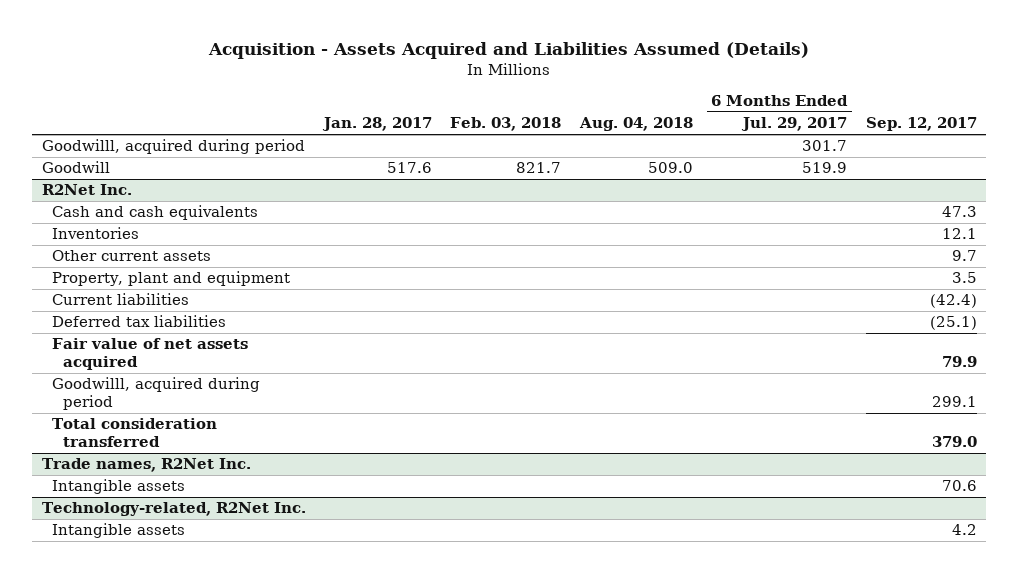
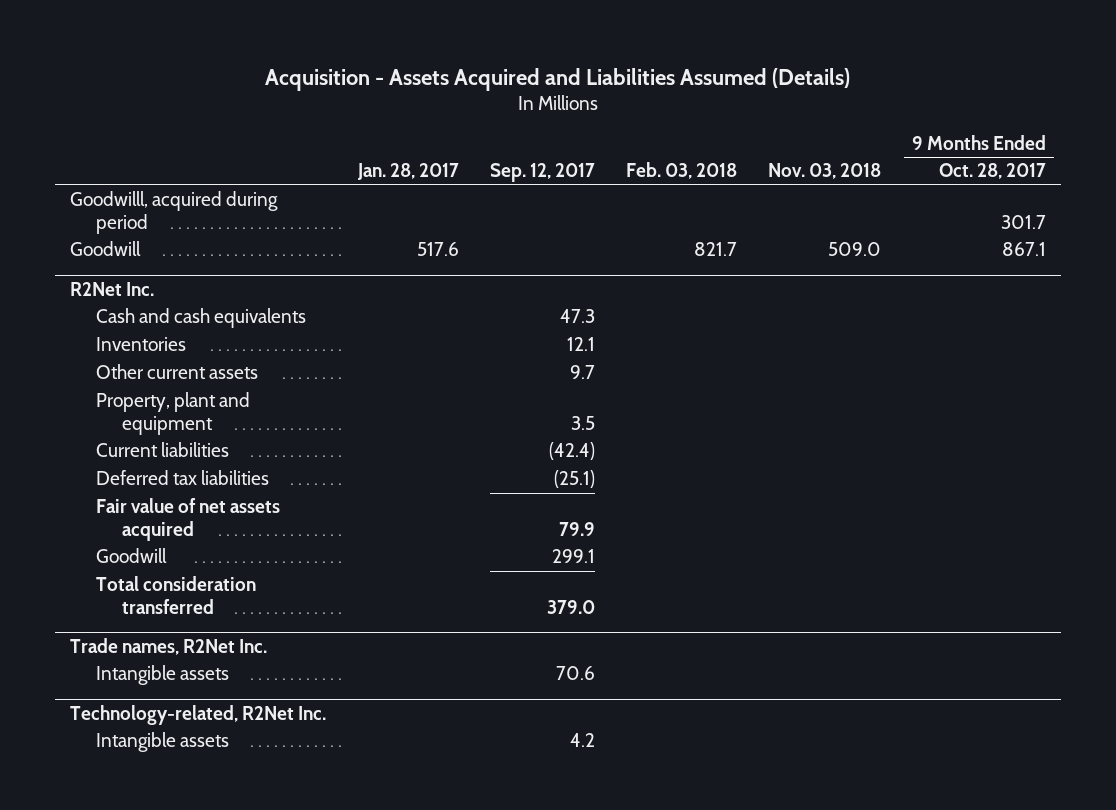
- | Jan. 28, 2017 | Feb. 03, 2018 | Aug. 04, 2018 | 6 Months Ended Jul. 29, 2017 | Sep. 12, 2017
+ | Jan. 28, 2017 | Sep. 12, 2017 | Feb. 03, 2018 | Nov. 03, 2018 | 9 Months Ended Oct. 28, 2017
@ R2Net Inc.
- Goodwilll, acquired during period | | | | | 299.1
+ Goodwill | | 299.1 | | |

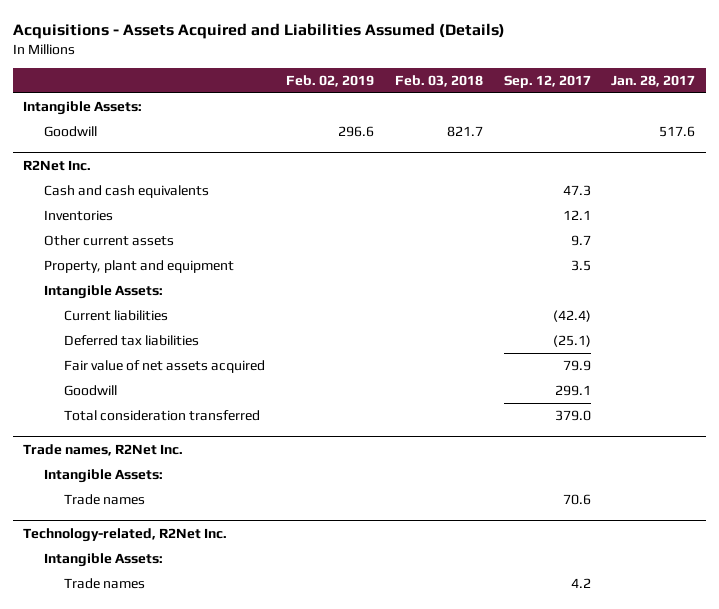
- Acquisition - Assets Acquired and Liabilities Assumed (Details)
+ Acquisitions - Assets Acquired and Liabilities Assumed (Details)
- | Jan. 28, 2017 | Sep. 12, 2017 | Feb. 03, 2018 | Nov. 03, 2018 | 9 Months Ended Oct. 28, 2017
+ | Feb. 02, 2019 | Feb. 03, 2018 | Sep. 12, 2017 | Jan. 28, 2017
- Goodwilll, acquired during period | | | | | 301.7
+ Intangible Assets:
@ R2Net Inc.
+ Intangible Assets:
@ Trade names, R2Net Inc.
- Intangible assets | | 70.6 | | |
+ Intangible Assets:
+ Trade names | | | 70.6 |
@ Technology-related, R2Net Inc.
- Intangible assets | | 4.2 | | |
+ Intangible Assets:
+ Trade names | | | 4.2 |

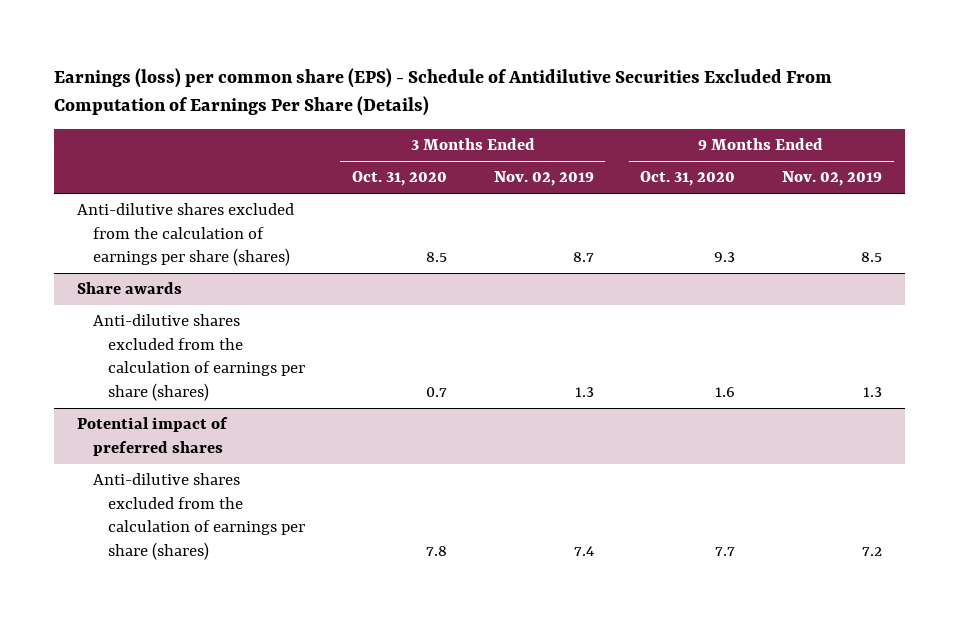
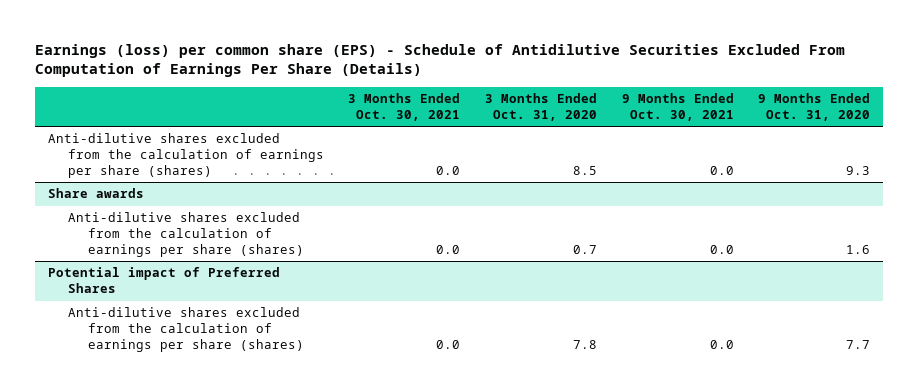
- | 3 Months Ended Oct. 31, 2020 | 3 Months Ended Nov. 02, 2019 | 9 Months Ended Oct. 31, 2020 | 9 Months Ended Nov. 02, 2019
+ | 3 Months Ended Oct. 30, 2021 | 3 Months Ended Oct. 31, 2020 | 9 Months Ended Oct. 30, 2021 | 9 Months Ended Oct. 31, 2020
- Potential impact of preferred shares
+ Potential impact of Preferred Shares

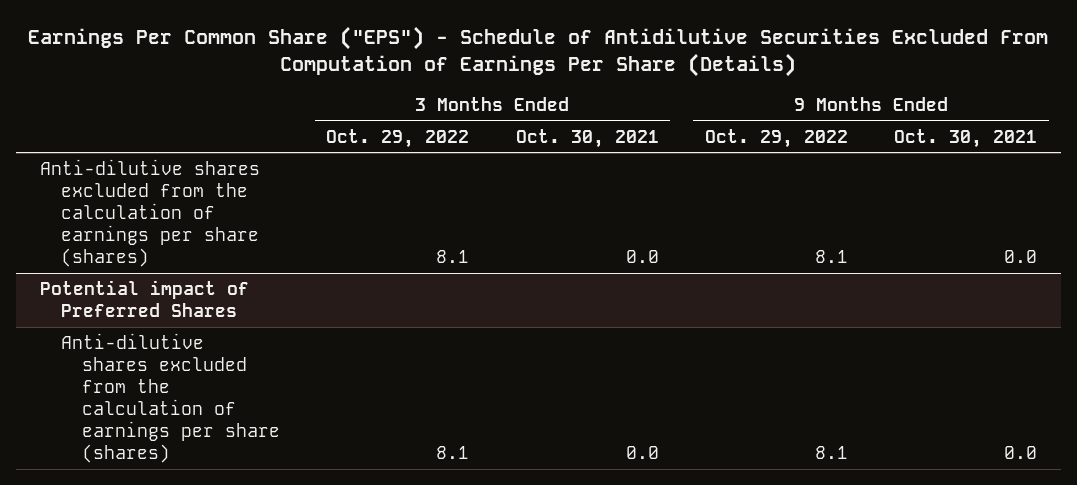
- Earnings (loss) per common share (EPS) - Schedule of Antidilutive Securities Excluded From Computation of Earnings Per Share (Details)
+ Earnings Per Common Share ("EPS") - Schedule of Antidilutive Securities Excluded From Computation of Earnings Per Share (Details)
- | 3 Months Ended Oct. 30, 2021 | 3 Months Ended Oct. 31, 2020 | 9 Months Ended Oct. 30, 2021 | 9 Months Ended Oct. 31, 2020
+ | 3 Months Ended Oct. 29, 2022 | 3 Months Ended Oct. 30, 2021 | 9 Months Ended Oct. 29, 2022 | 9 Months Ended Oct. 30, 2021
- Share awards
- Anti-dilutive shares excluded from the calculation of earnings per share (shares) | 0.0 | 0.7 | 0.0 | 1.6

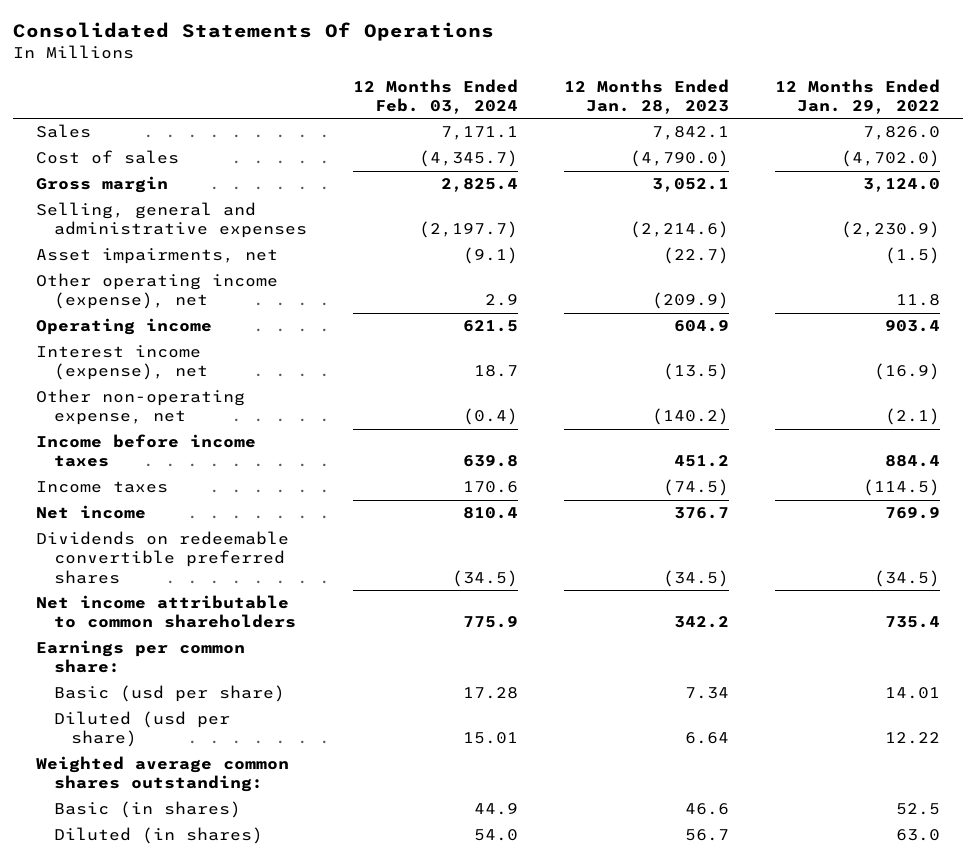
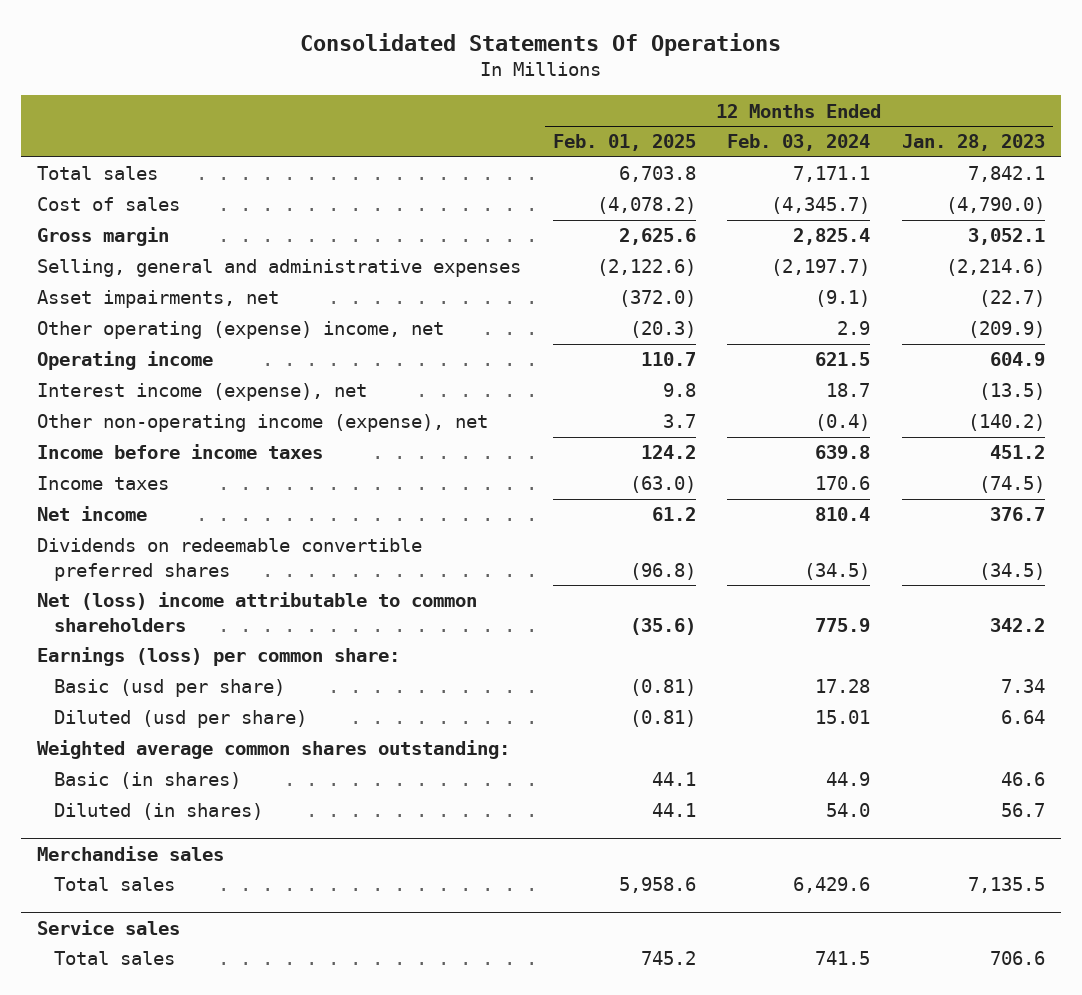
- | 12 Months Ended Feb. 03, 2024 | 12 Months Ended Jan. 28, 2023 | 12 Months Ended Jan. 29, 2022
+ | 12 Months Ended Feb. 01, 2025 | 12 Months Ended Feb. 03, 2024 | 12 Months Ended Jan. 28, 2023
- Sales | 7,171.1 | 7,842.1 | 7,826.0
+ Total sales | 6,703.8 | 7,171.1 | 7,842.1
- Other operating income (expense), net | 2.9 | (209.9) | 11.8
+ Other operating (expense) income, net | (20.3) | 2.9 | (209.9)
- Other non-operating expense, net | (0.4) | (140.2) | (2.1)
+ Other non-operating income (expense), net | 3.7 | (0.4) | (140.2)
- Net income attributable to common shareholders | 775.9 | 342.2 | 735.4
- Earnings per common share:
+ Net (loss) income attributable to common shareholders | (35.6) | 775.9 | 342.2
+ Earnings (loss) per common share:
+ Merchandise sales
+ Total sales | 5,958.6 | 6,429.6 | 7,135.5
+ Service sales
+ Total sales | 745.2 | 741.5 | 706.6

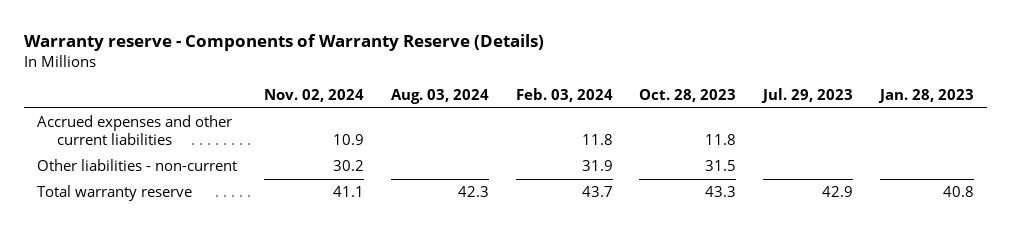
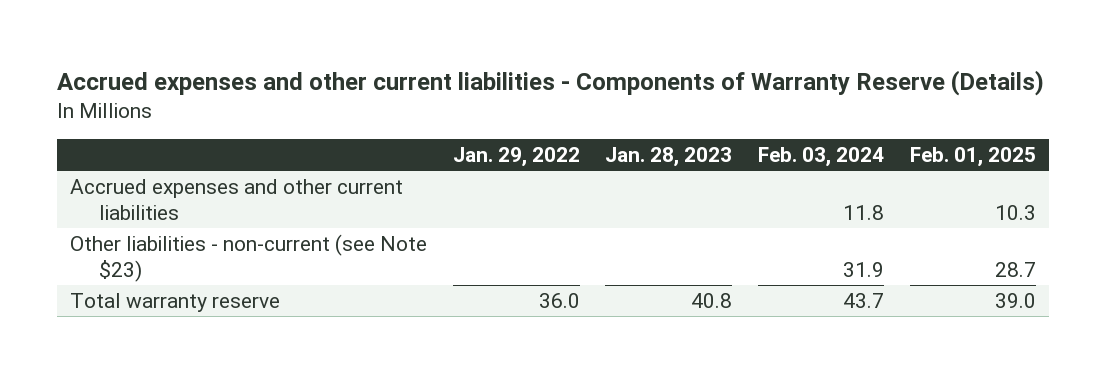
- Warranty reserve - Components of Warranty Reserve (Details)
+ Accrued expenses and other current liabilities - Components of Warranty Reserve (Details)
- | Nov. 02, 2024 | Aug. 03, 2024 | Feb. 03, 2024 | Oct. 28, 2023 | Jul. 29, 2023 | Jan. 28, 2023
+ | Jan. 29, 2022 | Jan. 28, 2023 | Feb. 03, 2024 | Feb. 01, 2025
- Other liabilities - non-current | 30.2 | | 31.9 | 31.5 | |
+ Other liabilities - non-current (see Note $23) | | | 31.9 | 28.7

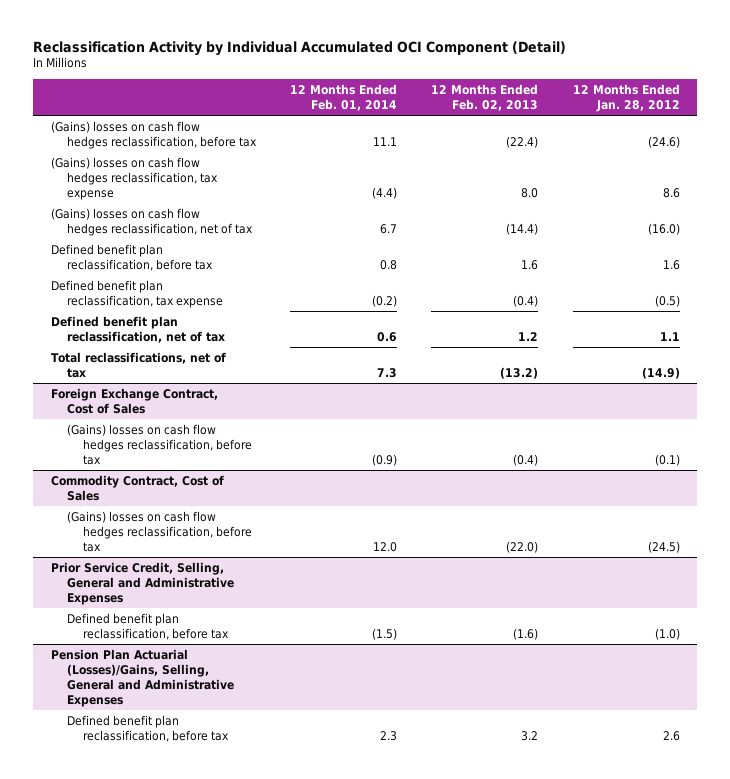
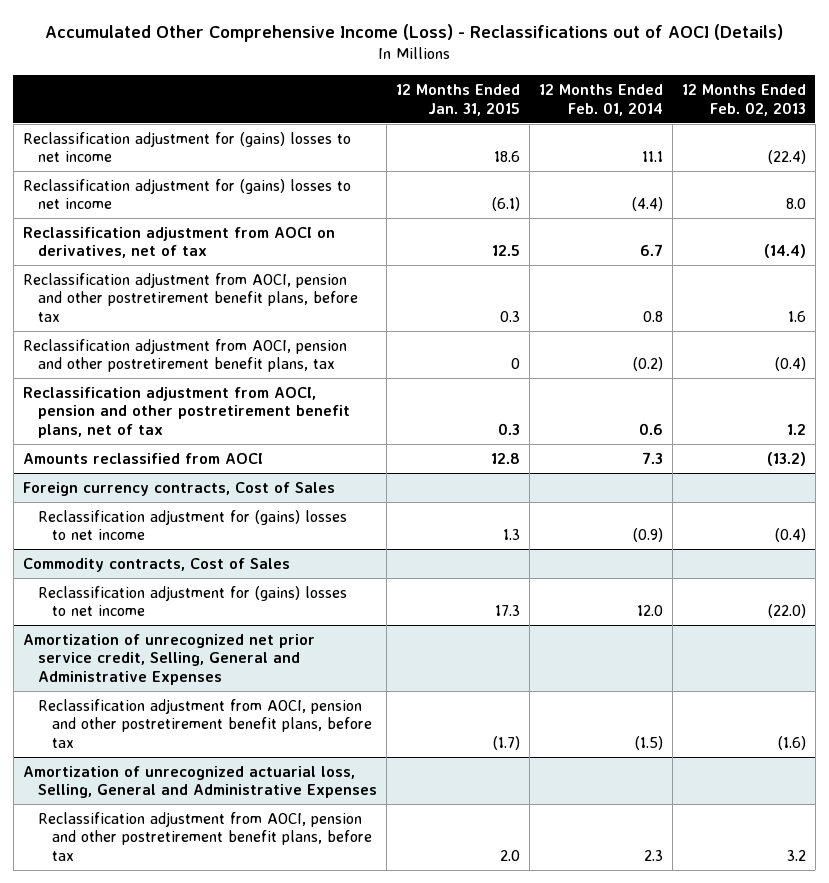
- Reclassification Activity by Individual Accumulated OCI Component (Detail)
+ Accumulated Other Comprehensive Income (Loss) - Reclassifications out of AOCI (Details)
- | 12 Months Ended Feb. 01, 2014 | 12 Months Ended Feb. 02, 2013 | 12 Months Ended Jan. 28, 2012
+ | 12 Months Ended Jan. 31, 2015 | 12 Months Ended Feb. 01, 2014 | 12 Months Ended Feb. 02, 2013
- (Gains) losses on cash flow hedges reclassification, before tax | 11.1 | (22.4) | (24.6)
- (Gains) losses on cash flow hedges reclassification, tax expense | (4.4) | 8.0 | 8.6
- (Gains) losses on cash flow hedges reclassification, net of tax | 6.7 | (14.4) | (16.0)
- Defined benefit plan reclassification, before tax | 0.8 | 1.6 | 1.6
- Defined benefit plan reclassification, tax expense | (0.2) | (0.4) | (0.5)
- Defined benefit plan reclassification, net of tax | 0.6 | 1.2 | 1.1
- Total reclassifications, net of tax | 7.3 | (13.2) | (14.9)
- Foreign Exchange Contract, Cost of Sales
- (Gains) losses on cash flow hedges reclassification, before tax | (0.9) | (0.4) | (0.1)
- Commodity Contract, Cost of Sales
- (Gains) losses on cash flow hedges reclassification, before tax | 12.0 | (22.0) | (24.5)
- Prior Service Credit, Selling, General and Administrative Expenses
- Defined benefit plan reclassification, before tax | (1.5) | (1.6) | (1.0)
- Pension Plan Actuarial (Losses)/Gains, Selling, General and Administrative Expenses
- Defined benefit plan reclassification, before tax | 2.3 | 3.2 | 2.6
+ Reclassification adjustment for (gains) losses to net income | 18.6 | 11.1 | (22.4)
+ Reclassification adjustment for (gains) losses to net income | (6.1) | (4.4) | 8.0
+ Reclassification adjustment from AOCI on derivatives, net of tax | 12.5 | 6.7 | (14.4)
+ Reclassification adjustment from AOCI, pension and other postretirement benefit plans, before tax | 0.3 | 0.8 | 1.6
+ Reclassification adjustment from AOCI, pension and other postretirement benefit plans, tax | 0 | (0.2) | (0.4)
+ Reclassification adjustment from AOCI, pension and other postretirement benefit plans, net of tax | 0.3 | 0.6 | 1.2
+ Amounts reclassified from AOCI | 12.8 | 7.3 | (13.2)
+ Foreign currency contracts, Cost of Sales
+ Reclassification adjustment for (gains) losses to net income | 1.3 | (0.9) | (0.4)
+ Commodity contracts, Cost of Sales
+ Reclassification adjustment for (gains) losses to net income | 17.3 | 12.0 | (22.0)
+ Amortization of unrecognized net prior service credit, Selling, General and Administrative Expenses
+ Reclassification adjustment from AOCI, pension and other postretirement benefit plans, before tax | (1.7) | (1.5) | (1.6)
+ Amortization of unrecognized actuarial loss, Selling, General and Administrative Expenses
+ Reclassification adjustment from AOCI, pension and other postretirement benefit plans, before tax | 2.0 | 2.3 | 3.2

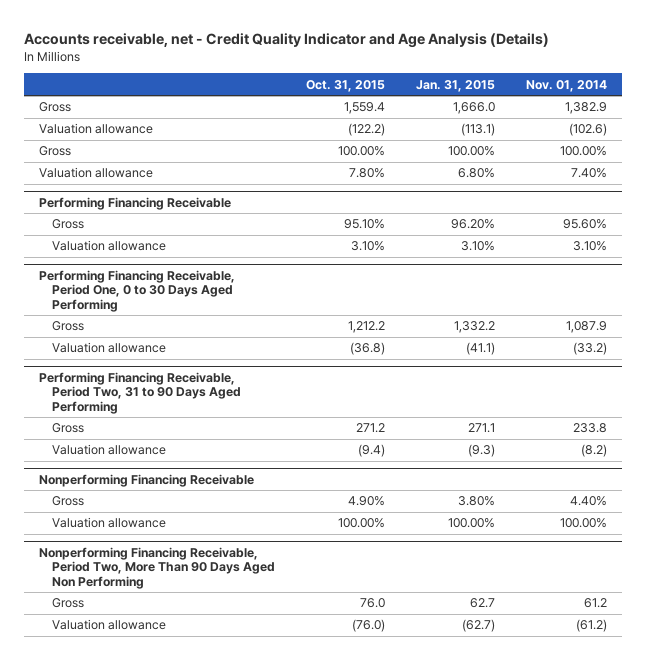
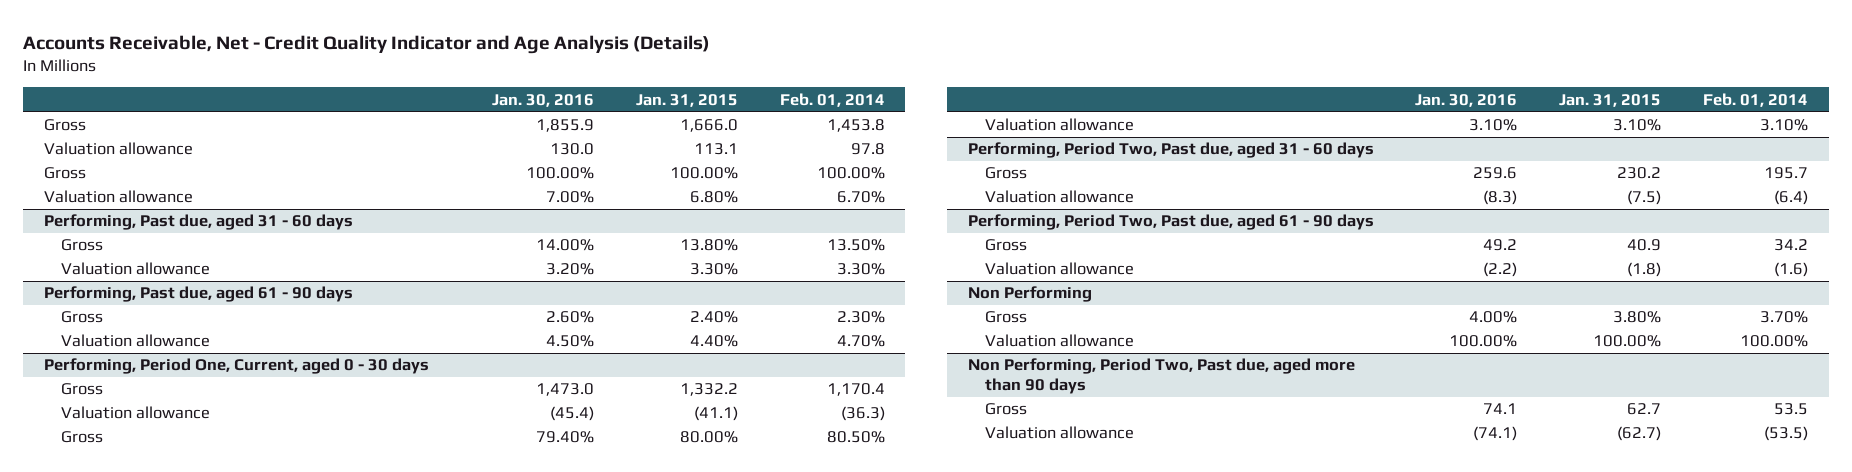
- Accounts receivable, net - Credit Quality Indicator and Age Analysis (Details)
+ Accounts Receivable, Net - Credit Quality Indicator and Age Analysis (Details)
- | Oct. 31, 2015 | Jan. 31, 2015 | Nov. 01, 2014
+ | Jan. 30, 2016 | Jan. 31, 2015 | Feb. 01, 2014
- Valuation allowance | (122.2) | (113.1) | (102.6)
+ Valuation allowance | 130.0 | 113.1 | 97.8
- Performing Financing Receivable
- Gross | 95.10% | 96.20% | 95.60%
- Valuation allowance | 3.10% | 3.10% | 3.10%
- Performing Financing Receivable, Period One, 0 to 30 Days Aged Performing
+ Performing, Past due, aged 31 - 60 days
+ Gross | 14.00% | 13.80% | 13.50%
+ Valuation allowance | 3.20% | 3.30% | 3.30%
+ Performing, Past due, aged 61 - 90 days
+ Gross | 2.60% | 2.40% | 2.30%
+ Valuation allowance | 4.50% | 4.40% | 4.70%
+ Performing, Period One, Current, aged 0 - 30 days
- Performing Financing Receivable, Period Two, 31 to 90 Days Aged Performing
- Gross | 271.2 | 271.1 | 233.8
- Valuation allowance | (9.4) | (9.3) | (8.2)
- Nonperforming Financing Receivable
+ Gross | 79.40% | 80.00% | 80.50%
+ Valuation allowance | 3.10% | 3.10% | 3.10%
+ Performing, Period Two, Past due, aged 31 - 60 days
+ Gross | 259.6 | 230.2 | 195.7
+ Valuation allowance | (8.3) | (7.5) | (6.4)
+ Performing, Period Two, Past due, aged 61 - 90 days
+ Gross | 49.2 | 40.9 | 34.2
+ Valuation allowance | (2.2) | (1.8) | (1.6)
+ Non Performing
- Nonperforming Financing Receivable, Period Two, More Than 90 Days Aged Non Performing
+ Non Performing, Period Two, Past due, aged more than 90 days

